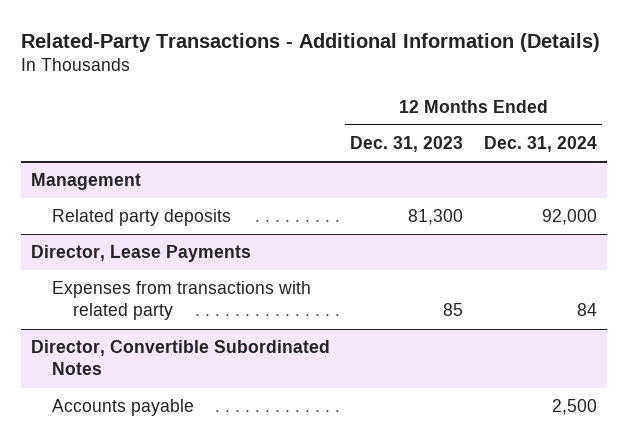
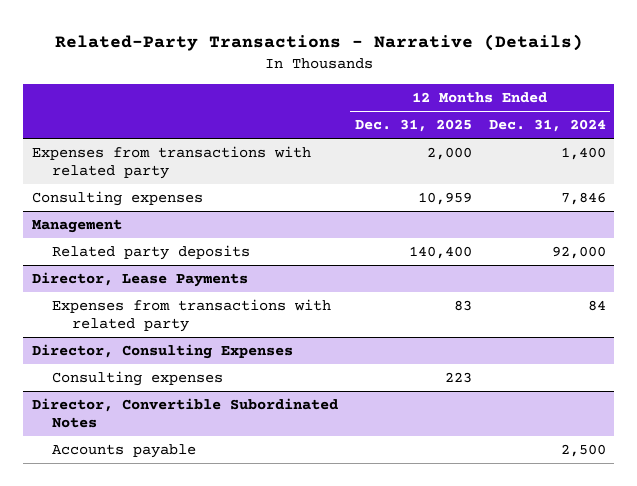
- Related-Party Transactions - Additional Information (Details)
+ Related-Party Transactions - Narrative (Details)
- | 12 Months Ended Dec. 31, 2023 | 12 Months Ended Dec. 31, 2024
+ | 12 Months Ended Dec. 31, 2025 | 12 Months Ended Dec. 31, 2024
+ Expenses from transactions with related party | 2,000 | 1,400
+ Consulting expenses | 10,959 | 7,846
+ Director, Consulting Expenses
+ Consulting expenses | 223 |

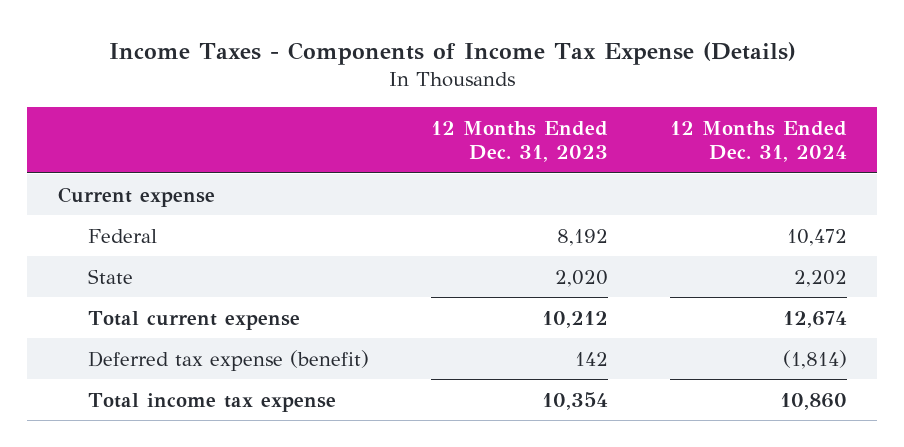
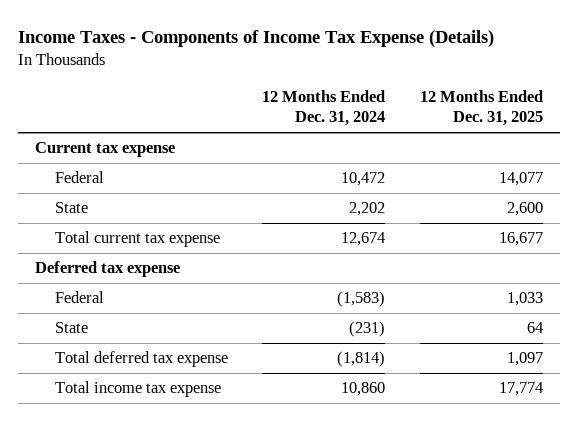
- | 12 Months Ended Dec. 31, 2023 | 12 Months Ended Dec. 31, 2024
+ | 12 Months Ended Dec. 31, 2024 | 12 Months Ended Dec. 31, 2025
- Current expense
+ Current tax expense
- Total current expense | 10,212 | 12,674
- Deferred tax expense (benefit) | 142 | (1,814)
+ Total current tax expense | 12,674 | 16,677
+ Deferred tax expense
+ Federal | (1,583) | 1,033
+ State | (231) | 64
+ Total deferred tax expense | (1,814) | 1,097

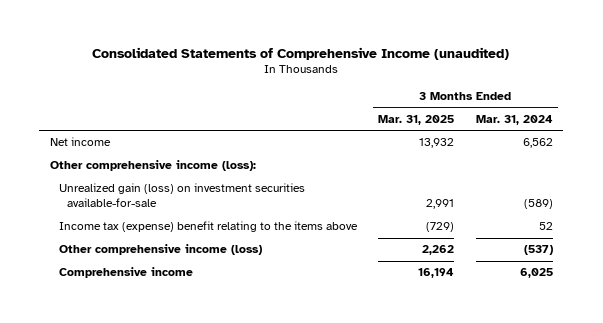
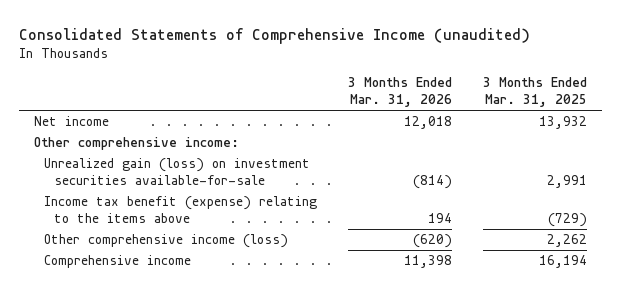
- | 3 Months Ended Mar. 31, 2025 | 3 Months Ended Mar. 31, 2024
+ | 3 Months Ended Mar. 31, 2026 | 3 Months Ended Mar. 31, 2025
- Other comprehensive income (loss):
+ Other comprehensive income:
- Income tax (expense) benefit relating to the items above | (729) | 52
+ Income tax benefit (expense) relating to the items above | 194 | (729)

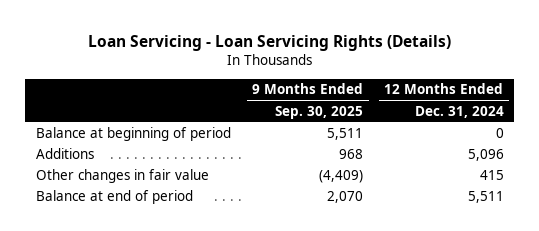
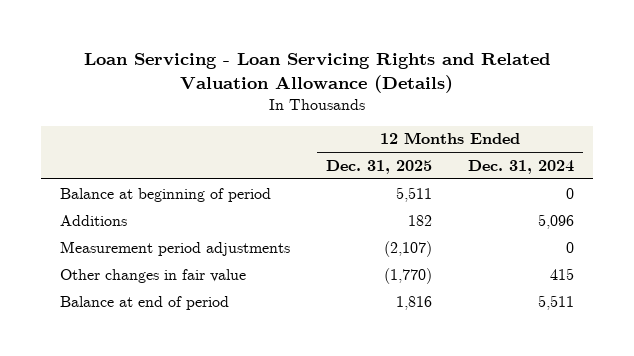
- Loan Servicing - Loan Servicing Rights (Details)
+ Loan Servicing - Loan Servicing Rights and Related Valuation Allowance (Details)
- | 9 Months Ended Sep. 30, 2025 | 12 Months Ended Dec. 31, 2024
+ | 12 Months Ended Dec. 31, 2025 | 12 Months Ended Dec. 31, 2024
+ Measurement period adjustments | (2,107) | 0

